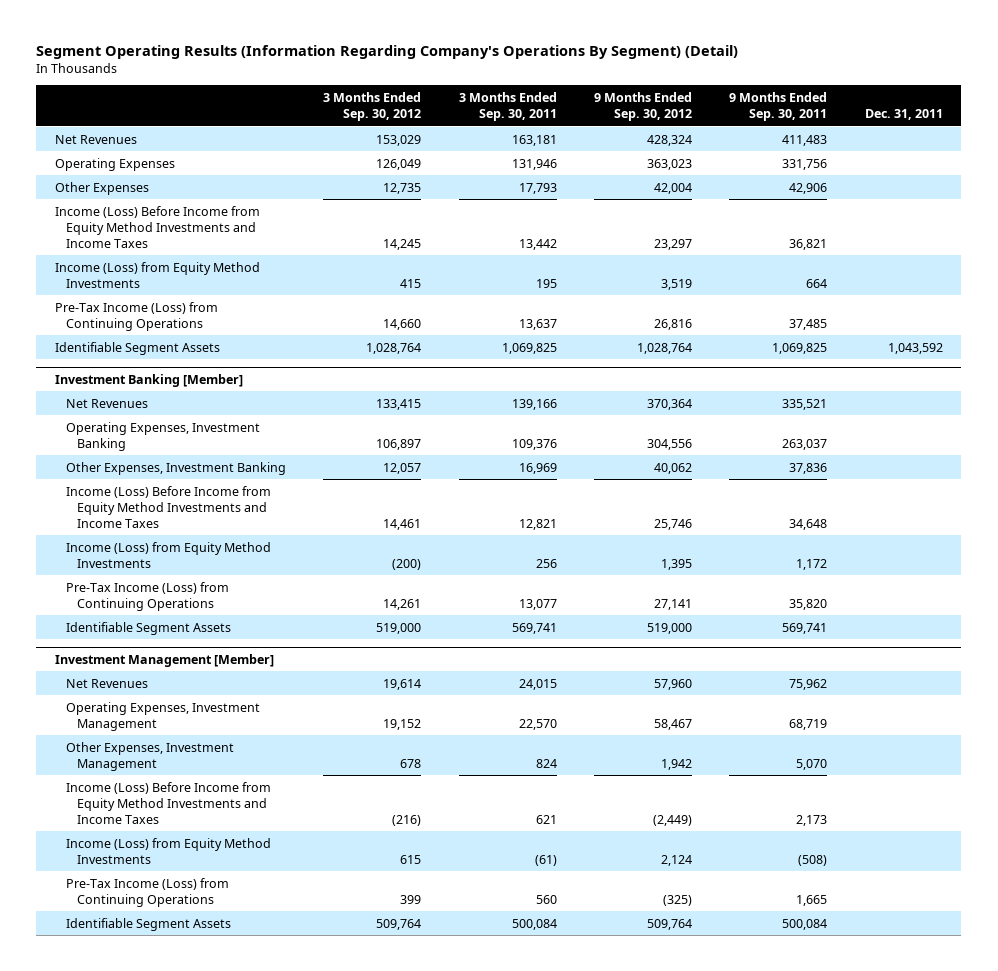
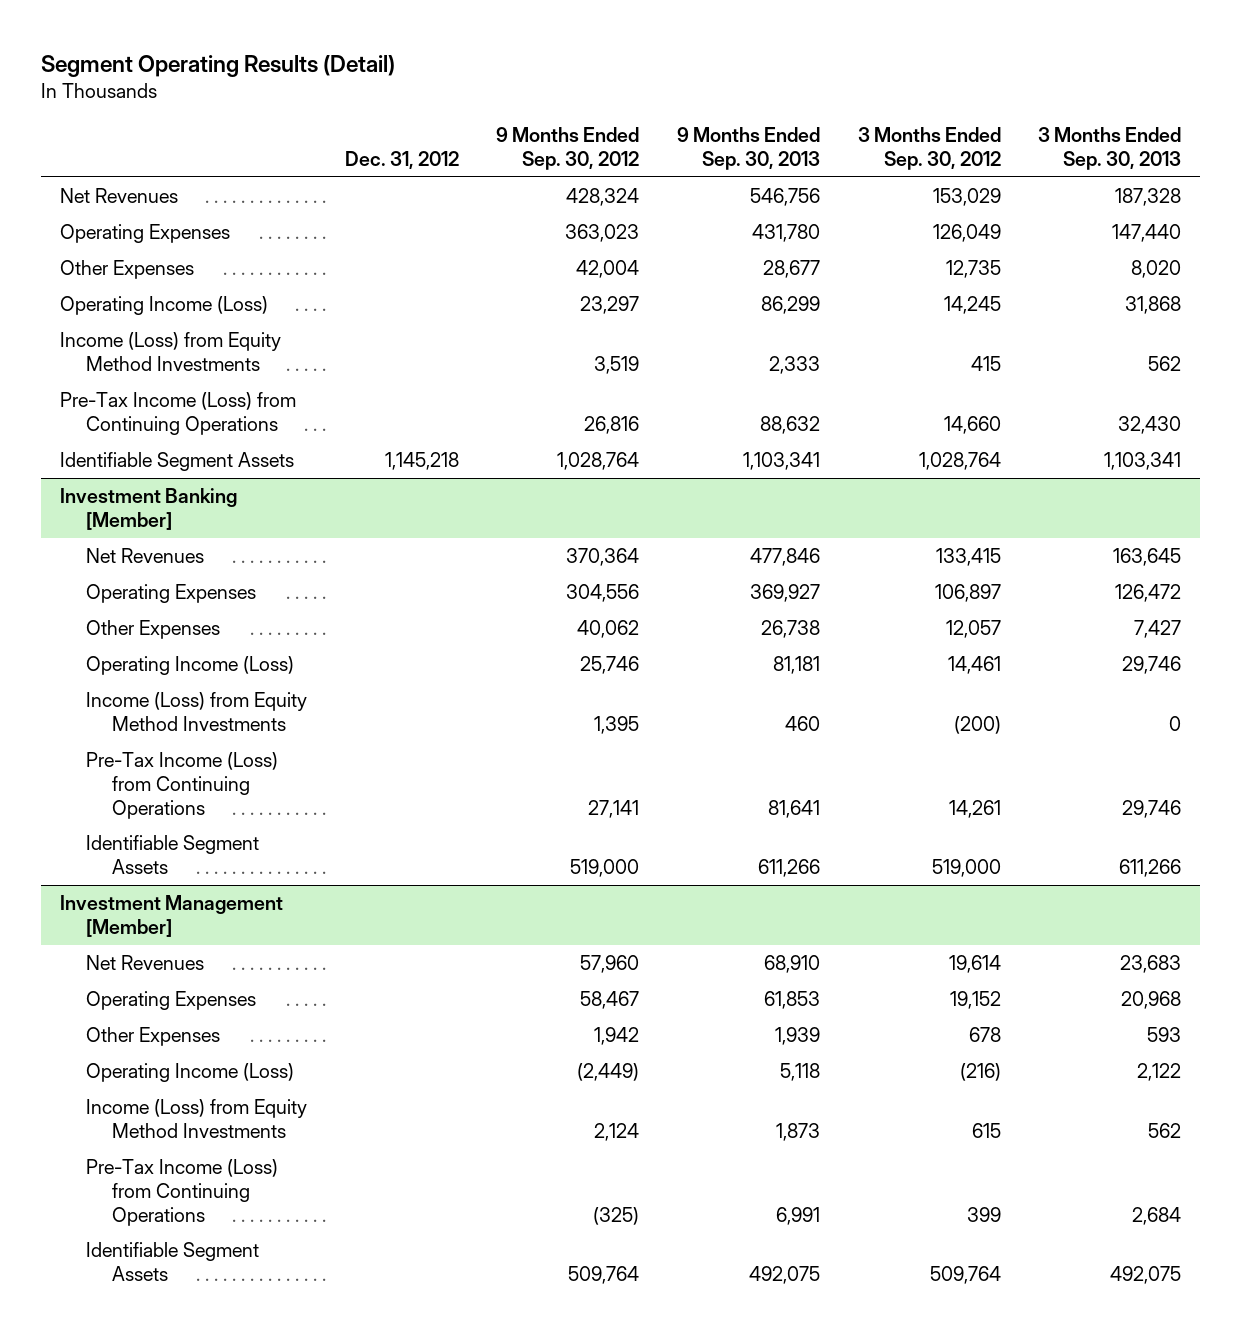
- Segment Operating Results (Information Regarding Company's Operations By Segment) (Detail)
+ Segment Operating Results (Detail)
- | 3 Months Ended Sep. 30, 2012 | 3 Months Ended Sep. 30, 2011 | 9 Months Ended Sep. 30, 2012 | 9 Months Ended Sep. 30, 2011 | Dec. 31, 2011
+ | Dec. 31, 2012 | 9 Months Ended Sep. 30, 2012 | 9 Months Ended Sep. 30, 2013 | 3 Months Ended Sep. 30, 2012 | 3 Months Ended Sep. 30, 2013
- Income (Loss) Before Income from Equity Method Investments and Income Taxes | 14,245 | 13,442 | 23,297 | 36,821 |
+ Operating Income (Loss) | | 23,297 | 86,299 | 14,245 | 31,868
@ Investment Banking [Member]
- Operating Expenses, Investment Banking | 106,897 | 109,376 | 304,556 | 263,037 |
- Other Expenses, Investment Banking | 12,057 | 16,969 | 40,062 | 37,836 |
- Income (Loss) Before Income from Equity Method Investments and Income Taxes | 14,461 | 12,821 | 25,746 | 34,648 |
+ Operating Expenses | | 304,556 | 369,927 | 106,897 | 126,472
+ Other Expenses | | 40,062 | 26,738 | 12,057 | 7,427
+ Operating Income (Loss) | | 25,746 | 81,181 | 14,461 | 29,746
@ Investment Management [Member]
- Operating Expenses, Investment Management | 19,152 | 22,570 | 58,467 | 68,719 |
- Other Expenses, Investment Management | 678 | 824 | 1,942 | 5,070 |
- Income (Loss) Before Income from Equity Method Investments and Income Taxes | (216) | 621 | (2,449) | 2,173 |
+ Operating Expenses | | 58,467 | 61,853 | 19,152 | 20,968
+ Other Expenses | | 1,942 | 1,939 | 678 | 593
+ Operating Income (Loss) | | (2,449) | 5,118 | (216) | 2,122

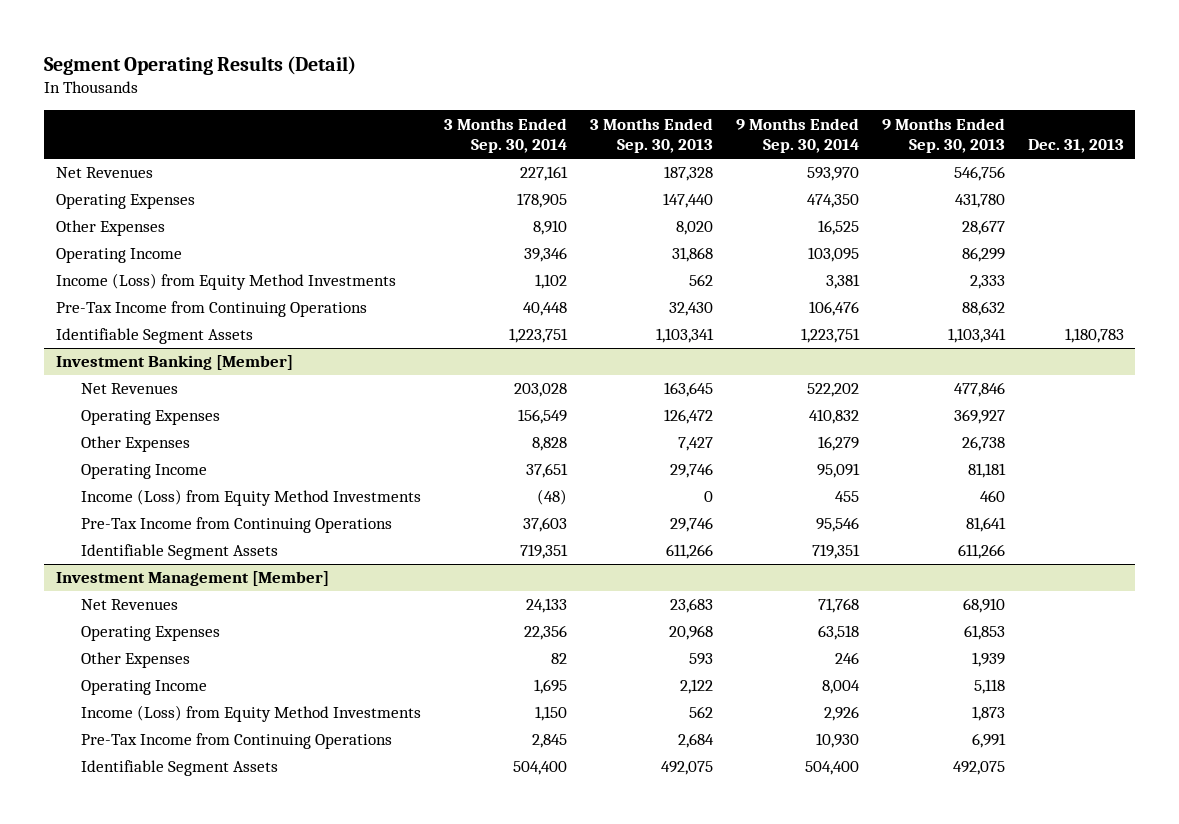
- | Dec. 31, 2012 | 9 Months Ended Sep. 30, 2012 | 9 Months Ended Sep. 30, 2013 | 3 Months Ended Sep. 30, 2012 | 3 Months Ended Sep. 30, 2013
+ | 3 Months Ended Sep. 30, 2014 | 3 Months Ended Sep. 30, 2013 | 9 Months Ended Sep. 30, 2014 | 9 Months Ended Sep. 30, 2013 | Dec. 31, 2013
- Operating Income (Loss) | | 23,297 | 86,299 | 14,245 | 31,868
+ Operating Income | 39,346 | 31,868 | 103,095 | 86,299 |
- Pre-Tax Income (Loss) from Continuing Operations | | 26,816 | 88,632 | 14,660 | 32,430
+ Pre-Tax Income from Continuing Operations | 40,448 | 32,430 | 106,476 | 88,632 |
@ Investment Banking [Member]
- Operating Income (Loss) | | 25,746 | 81,181 | 14,461 | 29,746
+ Operating Income | 37,651 | 29,746 | 95,091 | 81,181 |
- Pre-Tax Income (Loss) from Continuing Operations | | 27,141 | 81,641 | 14,261 | 29,746
+ Pre-Tax Income from Continuing Operations | 37,603 | 29,746 | 95,546 | 81,641 |
@ Investment Management [Member]
- Operating Income (Loss) | | (2,449) | 5,118 | (216) | 2,122
+ Operating Income | 1,695 | 2,122 | 8,004 | 5,118 |
- Pre-Tax Income (Loss) from Continuing Operations | | (325) | 6,991 | 399 | 2,684
+ Pre-Tax Income from Continuing Operations | 2,845 | 2,684 | 10,930 | 6,991 |

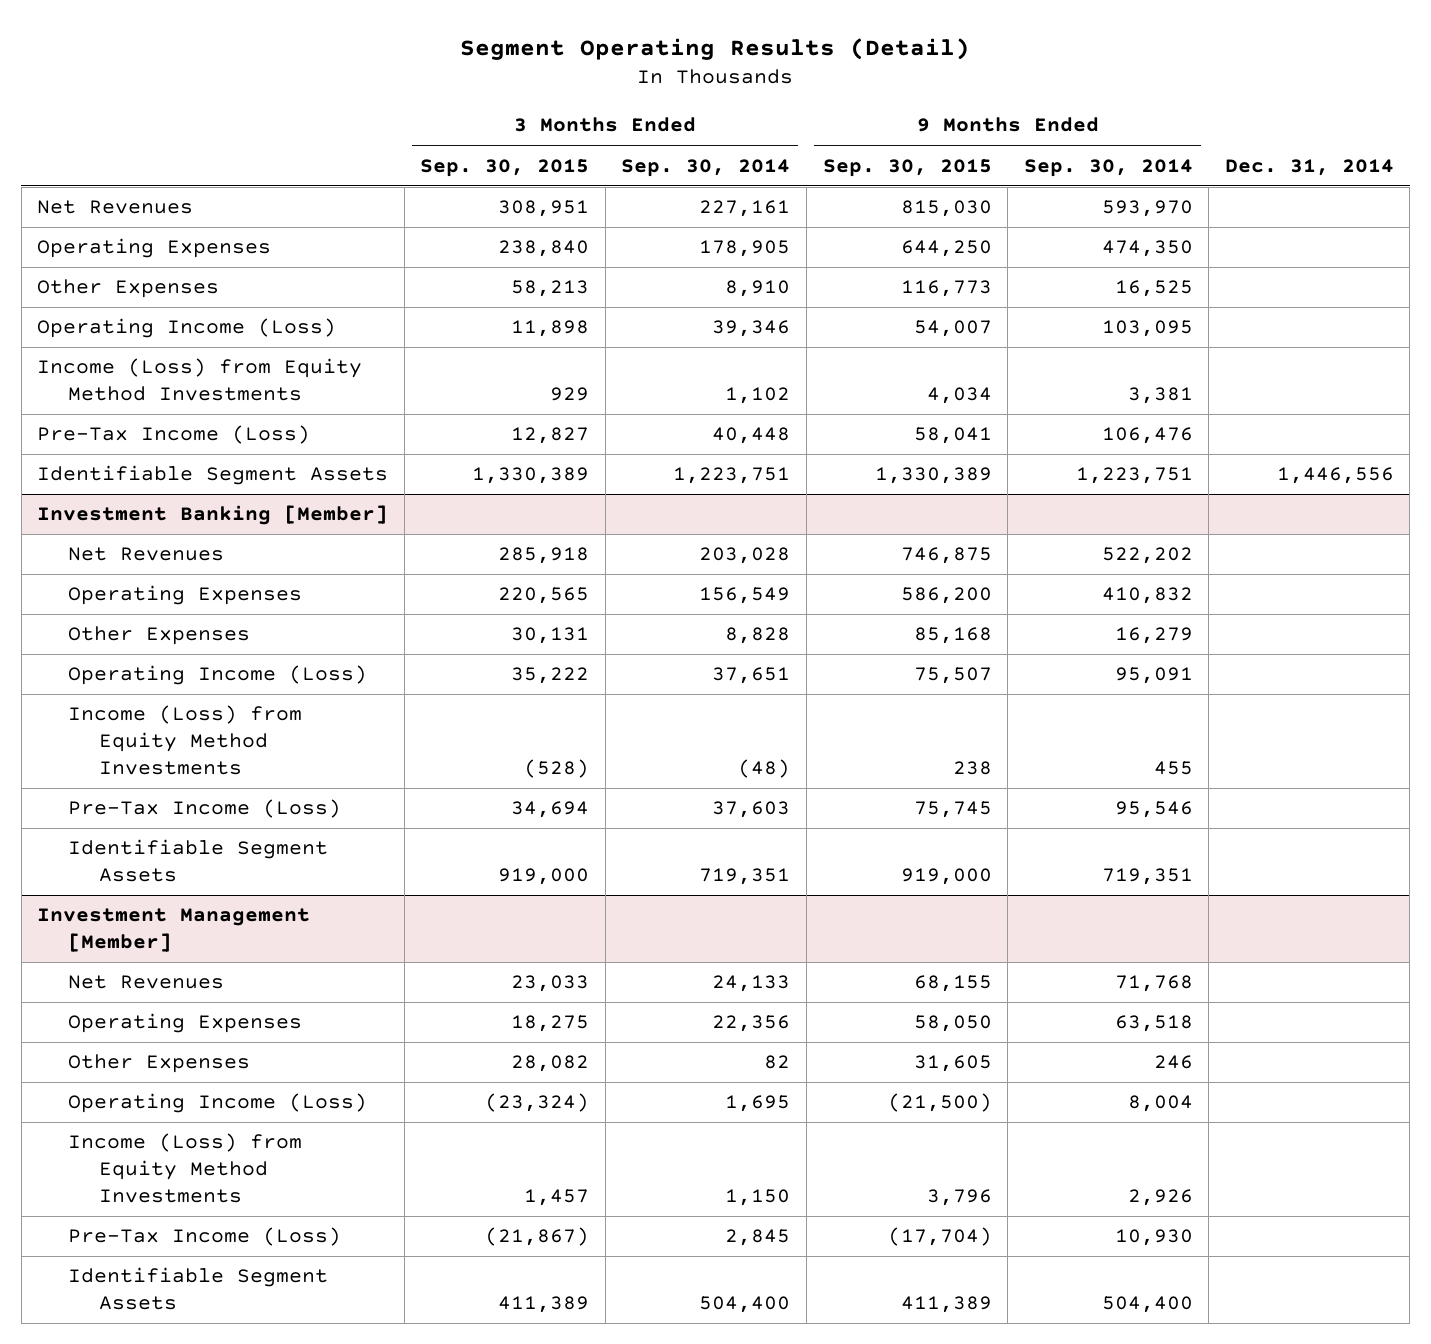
- | 3 Months Ended Sep. 30, 2014 | 3 Months Ended Sep. 30, 2013 | 9 Months Ended Sep. 30, 2014 | 9 Months Ended Sep. 30, 2013 | Dec. 31, 2013
+ | 3 Months Ended Sep. 30, 2015 | 3 Months Ended Sep. 30, 2014 | 9 Months Ended Sep. 30, 2015 | 9 Months Ended Sep. 30, 2014 | Dec. 31, 2014
- Operating Income | 39,346 | 31,868 | 103,095 | 86,299 |
+ Operating Income (Loss) | 11,898 | 39,346 | 54,007 | 103,095 |
- Pre-Tax Income from Continuing Operations | 40,448 | 32,430 | 106,476 | 88,632 |
+ Pre-Tax Income (Loss) | 12,827 | 40,448 | 58,041 | 106,476 |
@ Investment Banking [Member]
- Operating Income | 37,651 | 29,746 | 95,091 | 81,181 |
+ Operating Income (Loss) | 35,222 | 37,651 | 75,507 | 95,091 |
- Pre-Tax Income from Continuing Operations | 37,603 | 29,746 | 95,546 | 81,641 |
+ Pre-Tax Income (Loss) | 34,694 | 37,603 | 75,745 | 95,546 |
@ Investment Management [Member]
- Operating Income | 1,695 | 2,122 | 8,004 | 5,118 |
+ Operating Income (Loss) | (23,324) | 1,695 | (21,500) | 8,004 |
- Pre-Tax Income from Continuing Operations | 2,845 | 2,684 | 10,930 | 6,991 |
+ Pre-Tax Income (Loss) | (21,867) | 2,845 | (17,704) | 10,930 |

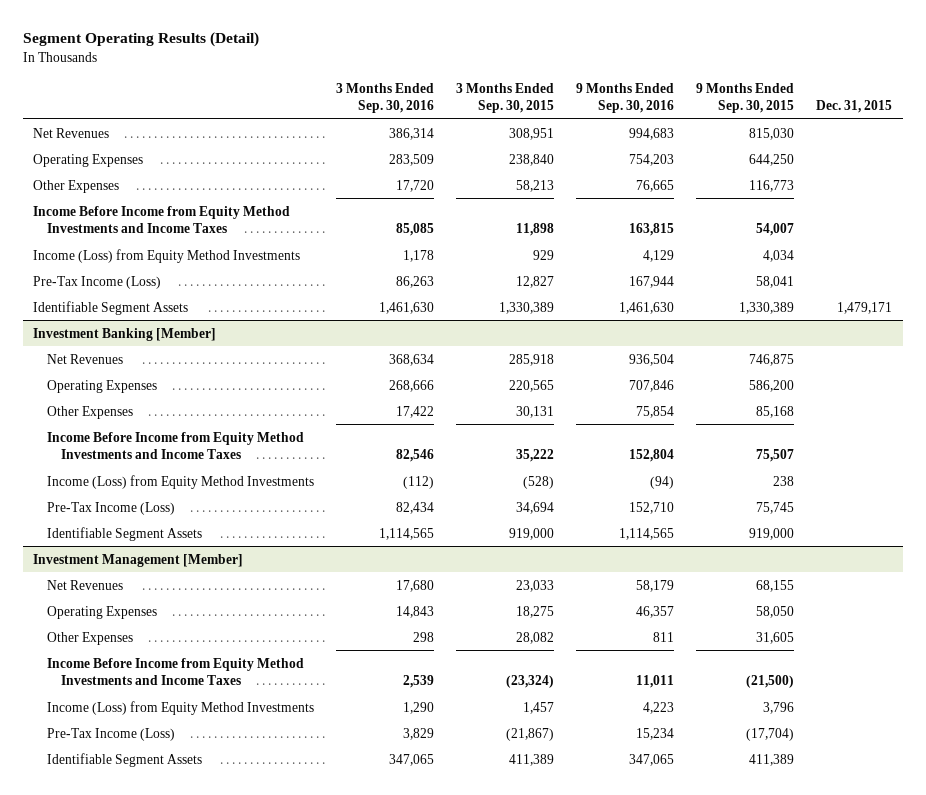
- | 3 Months Ended Sep. 30, 2015 | 3 Months Ended Sep. 30, 2014 | 9 Months Ended Sep. 30, 2015 | 9 Months Ended Sep. 30, 2014 | Dec. 31, 2014
+ | 3 Months Ended Sep. 30, 2016 | 3 Months Ended Sep. 30, 2015 | 9 Months Ended Sep. 30, 2016 | 9 Months Ended Sep. 30, 2015 | Dec. 31, 2015
- Operating Income (Loss) | 11,898 | 39,346 | 54,007 | 103,095 |
+ Income Before Income from Equity Method Investments and Income Taxes | 85,085 | 11,898 | 163,815 | 54,007 |
@ Investment Banking [Member]
- Operating Income (Loss) | 35,222 | 37,651 | 75,507 | 95,091 |
+ Income Before Income from Equity Method Investments and Income Taxes | 82,546 | 35,222 | 152,804 | 75,507 |
@ Investment Management [Member]
- Operating Income (Loss) | (23,324) | 1,695 | (21,500) | 8,004 |
+ Income Before Income from Equity Method Investments and Income Taxes | 2,539 | (23,324) | 11,011 | (21,500) |

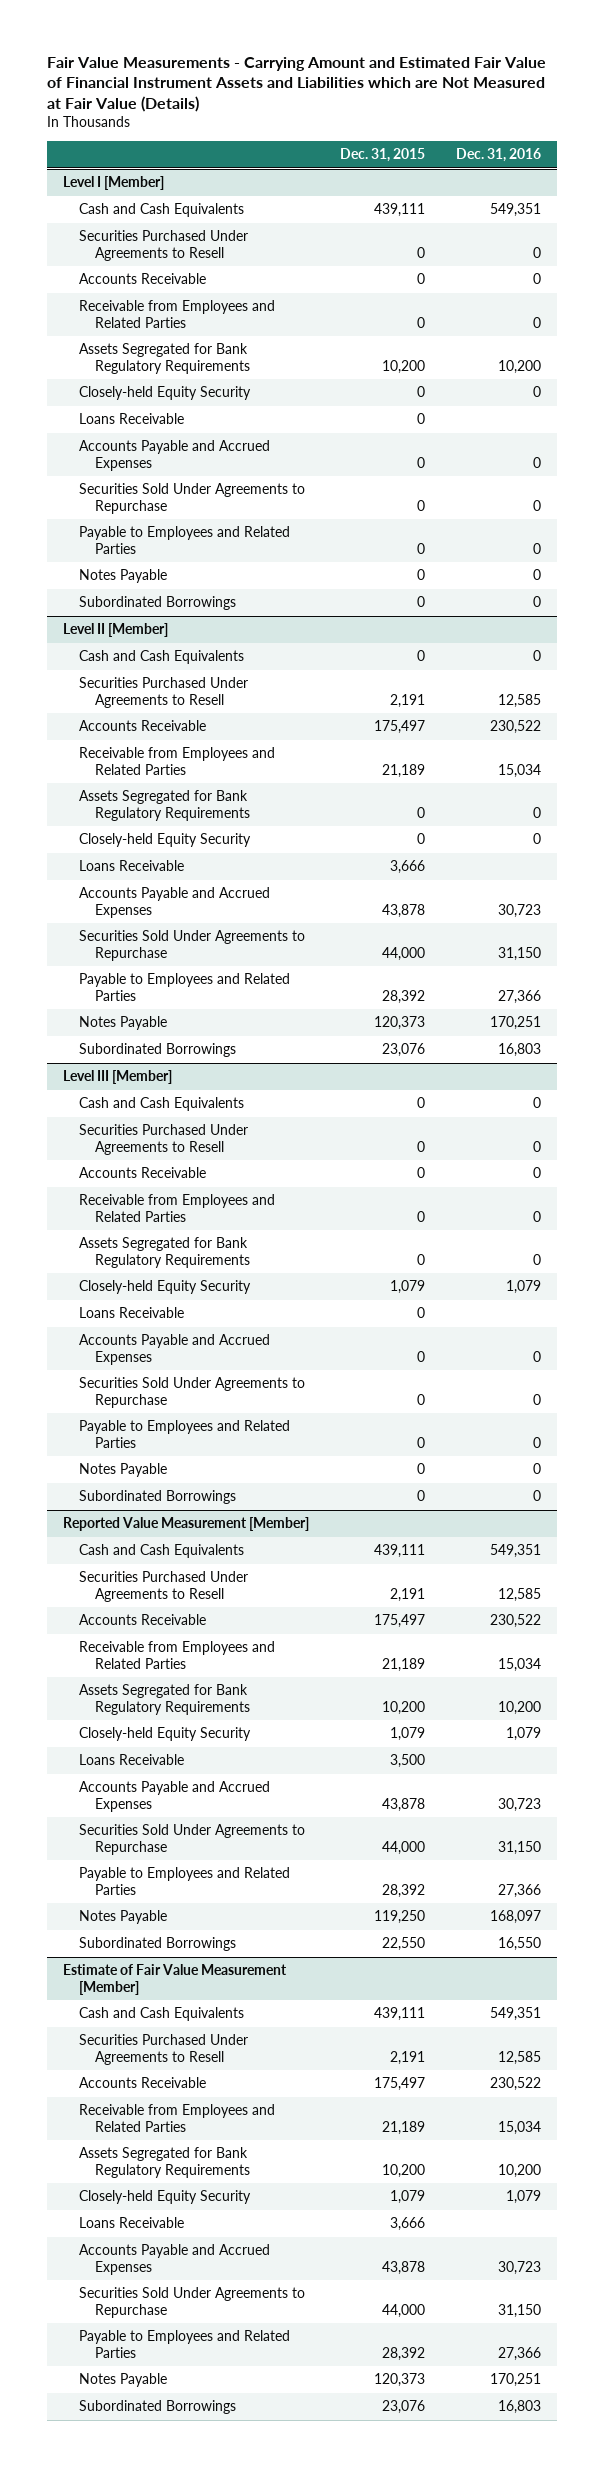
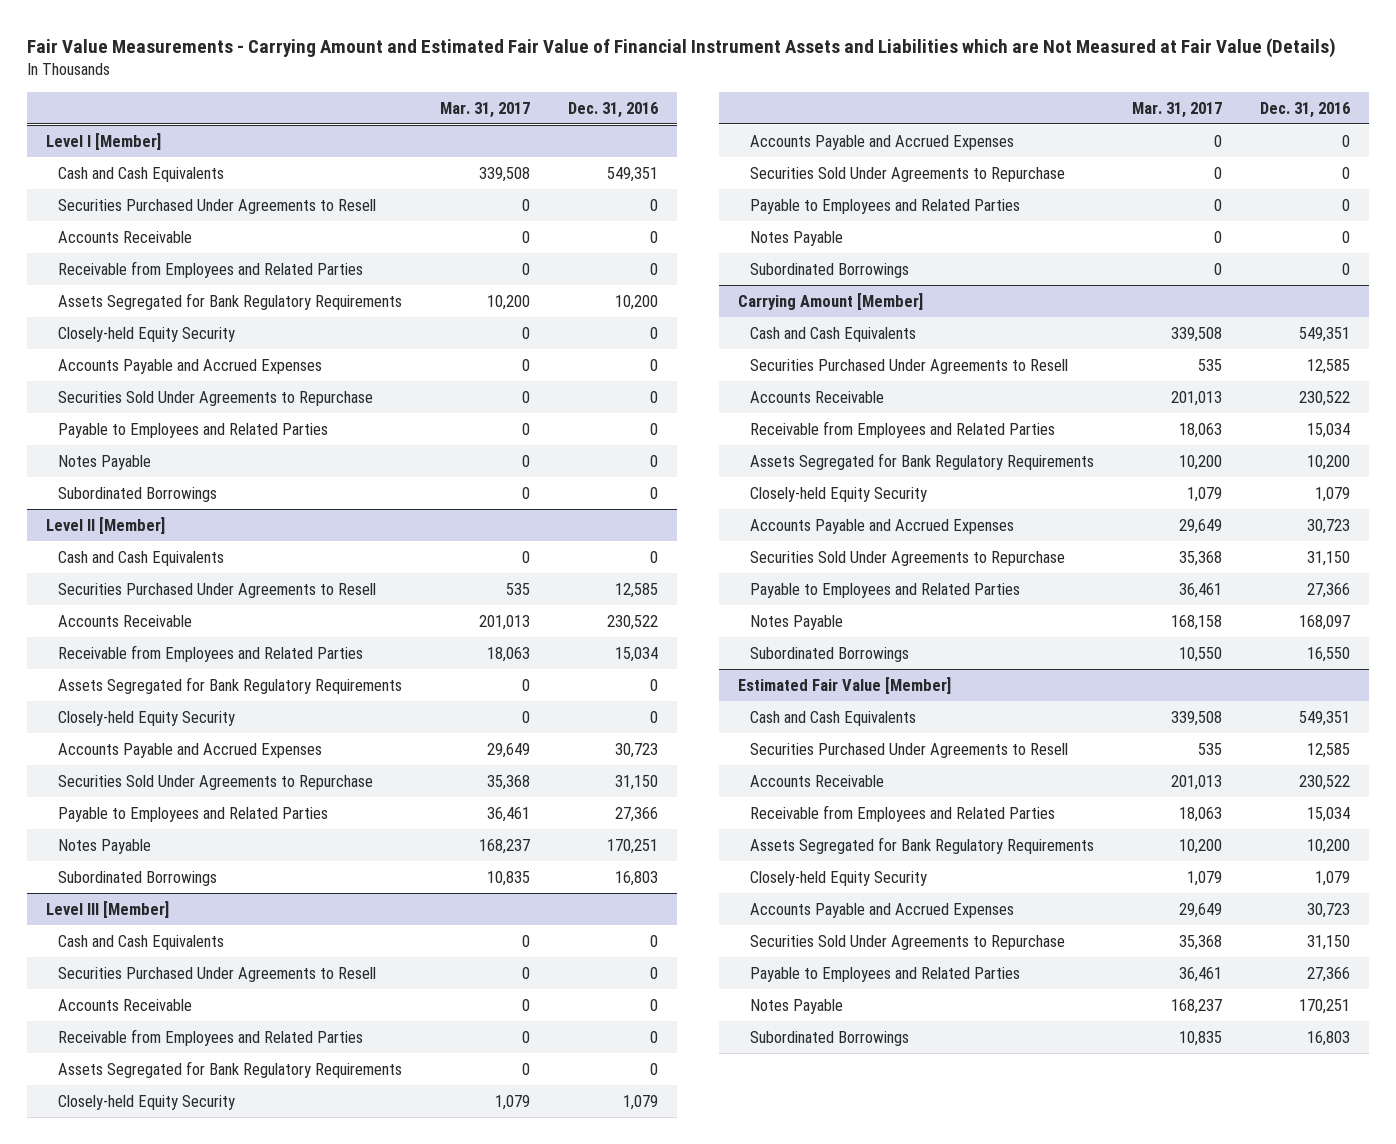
- | Dec. 31, 2015 | Dec. 31, 2016
+ | Mar. 31, 2017 | Dec. 31, 2016
@ Level I [Member]
- Loans Receivable | 0 |
@ Level II [Member]
- Loans Receivable | 3,666 |
@ Level III [Member]
- Loans Receivable | 0 |
- Reported Value Measurement [Member]
+ Carrying Amount [Member]
- Loans Receivable | 3,500 |
- Estimate of Fair Value Measurement [Member]
+ Estimated Fair Value [Member]
- Loans Receivable | 3,666 |

